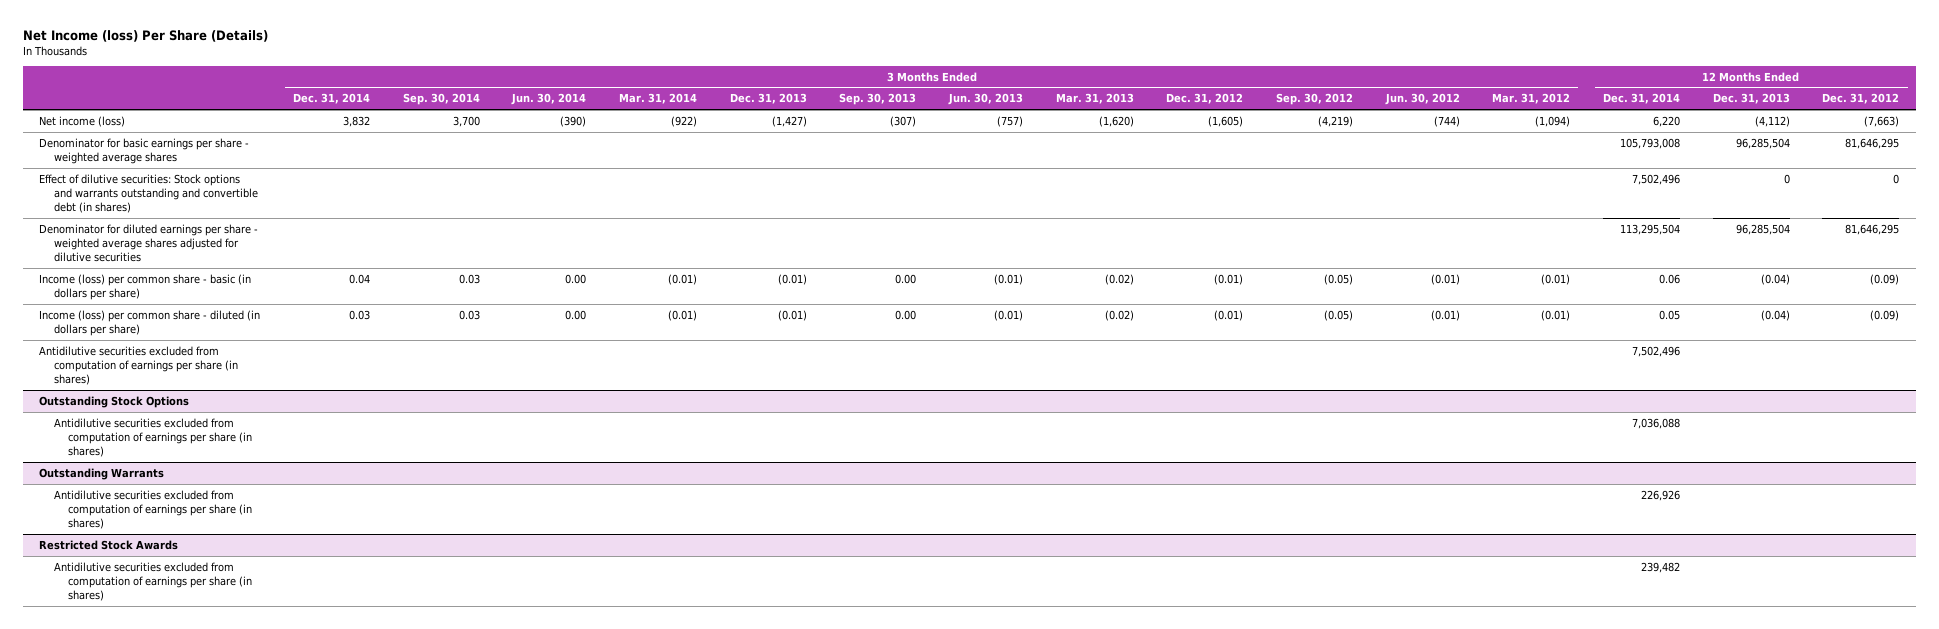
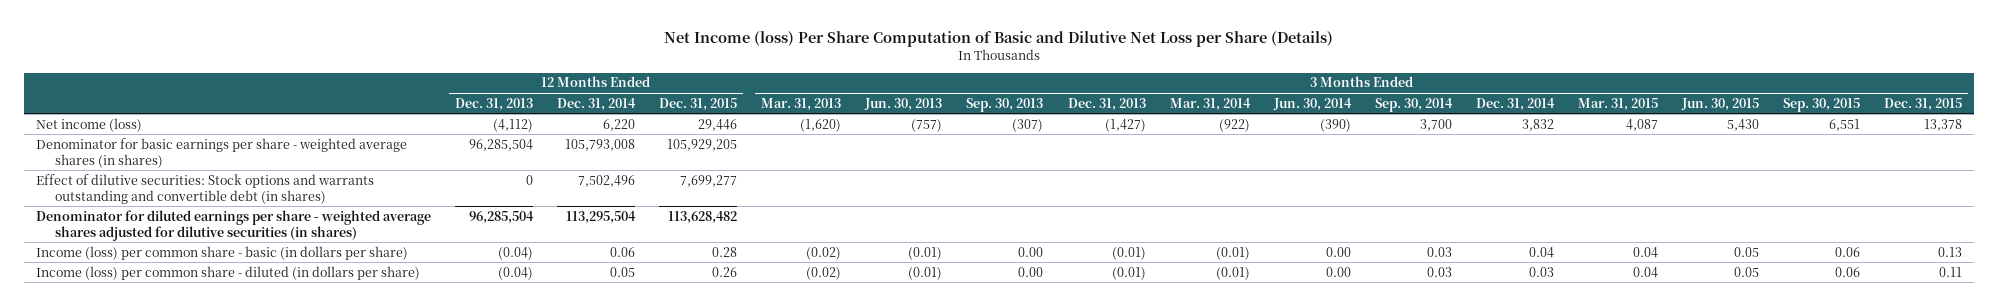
- Net Income (loss) Per Share (Details)
+ Net Income (loss) Per Share Computation of Basic and Dilutive Net Loss per Share (Details)
- | 3 Months Ended Dec. 31, 2014 | 3 Months Ended Sep. 30, 2014 | 3 Months Ended Jun. 30, 2014 | 3 Months Ended Mar. 31, 2014 | 3 Months Ended Dec. 31, 2013 | 3 Months Ended Sep. 30, 2013 | 3 Months Ended Jun. 30, 2013 | 3 Months Ended Mar. 31, 2013 | 3 Months Ended Dec. 31, 2012 | 3 Months Ended Sep. 30, 2012 | 3 Months Ended Jun. 30, 2012 | 3 Months Ended Mar. 31, 2012 | 12 Months Ended Dec. 31, 2014 | 12 Months Ended Dec. 31, 2013 | 12 Months Ended Dec. 31, 2012
+ | 12 Months Ended Dec. 31, 2013 | 12 Months Ended Dec. 31, 2014 | 12 Months Ended Dec. 31, 2015 | 3 Months Ended Mar. 31, 2013 | 3 Months Ended Jun. 30, 2013 | 3 Months Ended Sep. 30, 2013 | 3 Months Ended Dec. 31, 2013 | 3 Months Ended Mar. 31, 2014 | 3 Months Ended Jun. 30, 2014 | 3 Months Ended Sep. 30, 2014 | 3 Months Ended Dec. 31, 2014 | 3 Months Ended Mar. 31, 2015 | 3 Months Ended Jun. 30, 2015 | 3 Months Ended Sep. 30, 2015 | 3 Months Ended Dec. 31, 2015
- Denominator for basic earnings per share - weighted average shares | | | | | | | | | | | | | 105,793,008 | 96,285,504 | 81,646,295
+ Denominator for basic earnings per share - weighted average shares (in shares) | 96,285,504 | 105,793,008 | 105,929,205 | | | | | | | | | | | |
- Denominator for diluted earnings per share - weighted average shares adjusted for dilutive securities | | | | | | | | | | | | | 113,295,504 | 96,285,504 | 81,646,295
+ Denominator for diluted earnings per share - weighted average shares adjusted for dilutive securities (in shares) | 96,285,504 | 113,295,504 | 113,628,482 | | | | | | | | | | | |
- Antidilutive securities excluded from computation of earnings per share (in shares) | | | | | | | | | | | | | 7,502,496 | |
- Outstanding Stock Options
- Antidilutive securities excluded from computation of earnings per share (in shares) | | | | | | | | | | | | | 7,036,088 | |
- Outstanding Warrants
- Antidilutive securities excluded from computation of earnings per share (in shares) | | | | | | | | | | | | | 226,926 | |
- Restricted Stock Awards
- Antidilutive securities excluded from computation of earnings per share (in shares) | | | | | | | | | | | | | 239,482 | |

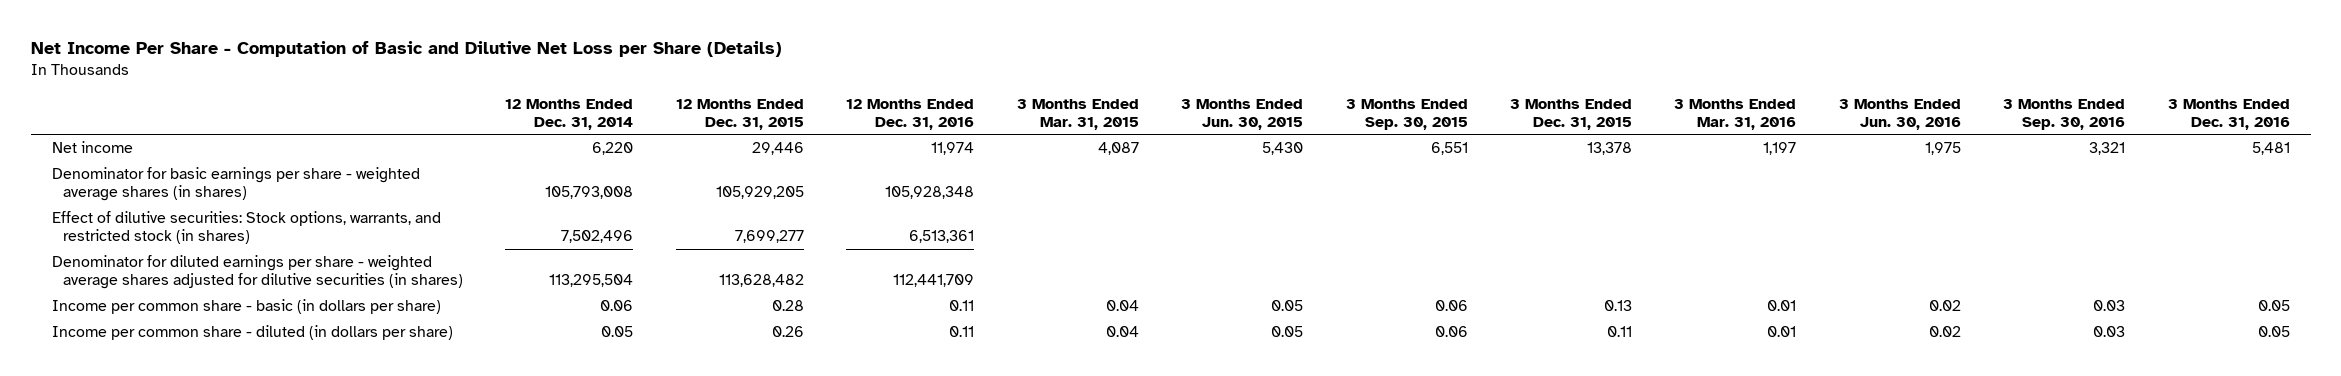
- Net Income (loss) Per Share Computation of Basic and Dilutive Net Loss per Share (Details)
+ Net Income Per Share - Computation of Basic and Dilutive Net Loss per Share (Details)
- | 12 Months Ended Dec. 31, 2013 | 12 Months Ended Dec. 31, 2014 | 12 Months Ended Dec. 31, 2015 | 3 Months Ended Mar. 31, 2013 | 3 Months Ended Jun. 30, 2013 | 3 Months Ended Sep. 30, 2013 | 3 Months Ended Dec. 31, 2013 | 3 Months Ended Mar. 31, 2014 | 3 Months Ended Jun. 30, 2014 | 3 Months Ended Sep. 30, 2014 | 3 Months Ended Dec. 31, 2014 | 3 Months Ended Mar. 31, 2015 | 3 Months Ended Jun. 30, 2015 | 3 Months Ended Sep. 30, 2015 | 3 Months Ended Dec. 31, 2015
+ | 12 Months Ended Dec. 31, 2014 | 12 Months Ended Dec. 31, 2015 | 12 Months Ended Dec. 31, 2016 | 3 Months Ended Mar. 31, 2015 | 3 Months Ended Jun. 30, 2015 | 3 Months Ended Sep. 30, 2015 | 3 Months Ended Dec. 31, 2015 | 3 Months Ended Mar. 31, 2016 | 3 Months Ended Jun. 30, 2016 | 3 Months Ended Sep. 30, 2016 | 3 Months Ended Dec. 31, 2016
- Net income (loss) | (4,112) | 6,220 | 29,446 | (1,620) | (757) | (307) | (1,427) | (922) | (390) | 3,700 | 3,832 | 4,087 | 5,430 | 6,551 | 13,378
+ Net income | 6,220 | 29,446 | 11,974 | 4,087 | 5,430 | 6,551 | 13,378 | 1,197 | 1,975 | 3,321 | 5,481
- Effect of dilutive securities: Stock options and warrants outstanding and convertible debt (in shares) | 0 | 7,502,496 | 7,699,277 | | | | | | | | | | | |
+ Effect of dilutive securities: Stock options, warrants, and restricted stock (in shares) | 7,502,496 | 7,699,277 | 6,513,361 | | | | | | | |
- Income (loss) per common share - basic (in dollars per share) | (0.04) | 0.06 | 0.28 | (0.02) | (0.01) | 0.00 | (0.01) | (0.01) | 0.00 | 0.03 | 0.04 | 0.04 | 0.05 | 0.06 | 0.13
- Income (loss) per common share - diluted (in dollars per share) | (0.04) | 0.05 | 0.26 | (0.02) | (0.01) | 0.00 | (0.01) | (0.01) | 0.00 | 0.03 | 0.03 | 0.04 | 0.05 | 0.06 | 0.11
+ Income per common share - basic (in dollars per share) | 0.06 | 0.28 | 0.11 | 0.04 | 0.05 | 0.06 | 0.13 | 0.01 | 0.02 | 0.03 | 0.05
+ Income per common share - diluted (in dollars per share) | 0.05 | 0.26 | 0.11 | 0.04 | 0.05 | 0.06 | 0.11 | 0.01 | 0.02 | 0.03 | 0.05

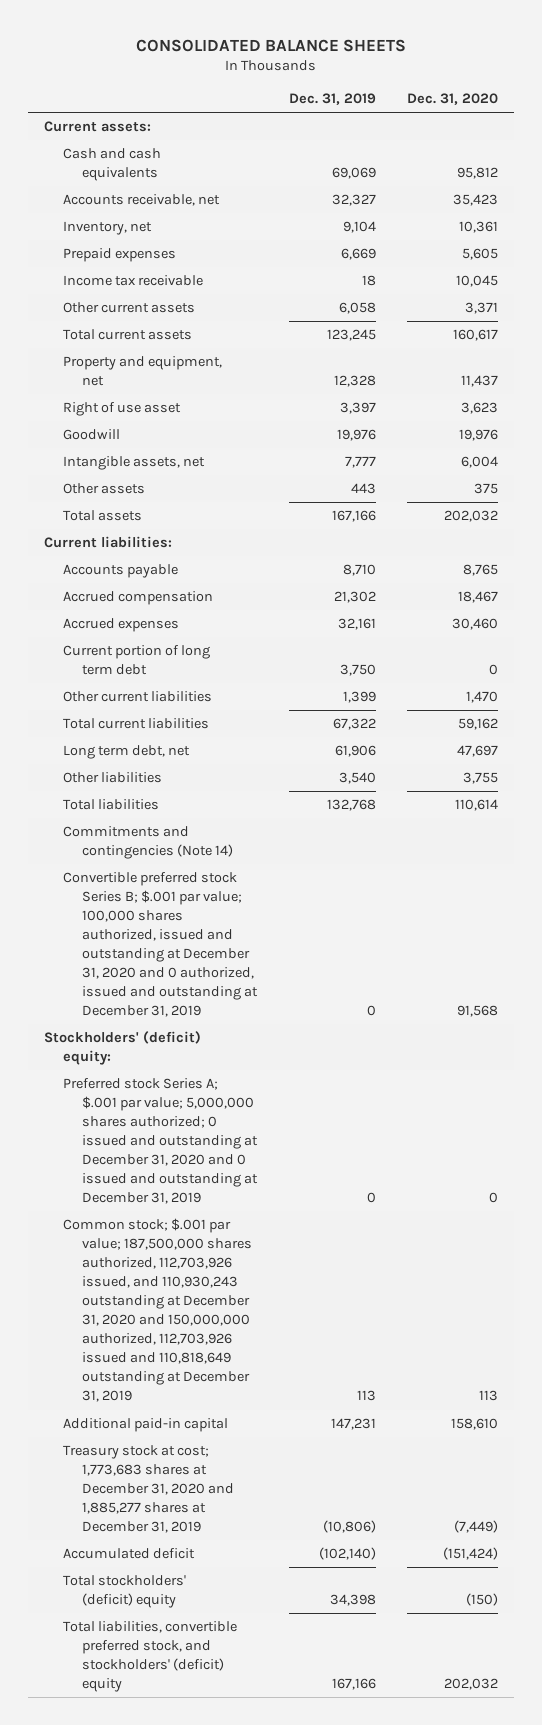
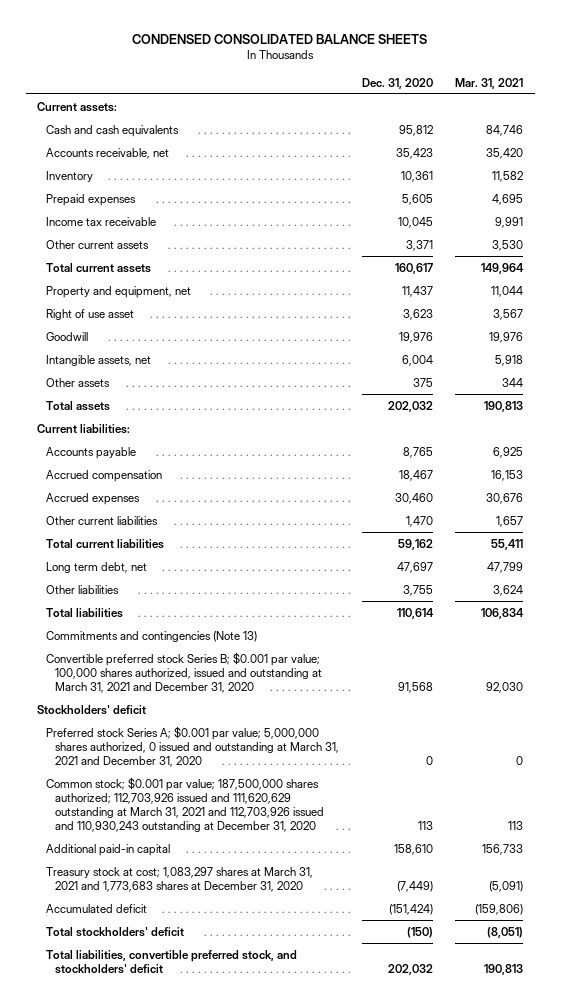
- CONSOLIDATED BALANCE SHEETS
+ CONDENSED CONSOLIDATED BALANCE SHEETS
- | Dec. 31, 2019 | Dec. 31, 2020
+ | Dec. 31, 2020 | Mar. 31, 2021
- Inventory, net | 9,104 | 10,361
+ Inventory | 10,361 | 11,582
- Current portion of long term debt | 3,750 | 0
- Commitments and contingencies (Note 14)
- Convertible preferred stock Series B; $.001 par value; 100,000 shares authorized, issued and outstanding at December 31, 2020 and 0 authorized, issued and outstanding at December 31, 2019 | 0 | 91,568
- Stockholders' (deficit) equity:
- Preferred stock Series A; $.001 par value; 5,000,000 shares authorized; 0 issued and outstanding at December 31, 2020 and 0 issued and outstanding at December 31, 2019 | 0 | 0
- Common stock; $.001 par value; 187,500,000 shares authorized, 112,703,926 issued, and 110,930,243 outstanding at December 31, 2020 and 150,000,000 authorized, 112,703,926 issued and 110,818,649 outstanding at December 31, 2019 | 113 | 113
+ Commitments and contingencies (Note 13)
+ Convertible preferred stock Series B; $0.001 par value; 100,000 shares authorized, issued and outstanding at March 31, 2021 and December 31, 2020 | 91,568 | 92,030
+ Stockholders' deficit
+ Preferred stock Series A; $0.001 par value; 5,000,000 shares authorized, 0 issued and outstanding at March 31, 2021 and December 31, 2020 | 0 | 0
+ Common stock; $0.001 par value; 187,500,000 shares authorized; 112,703,926 issued and 111,620,629 outstanding at March 31, 2021 and 112,703,926 issued and 110,930,243 outstanding at December 31, 2020 | 113 | 113
- Treasury stock at cost; 1,773,683 shares at December 31, 2020 and 1,885,277 shares at December 31, 2019 | (10,806) | (7,449)
+ Treasury stock at cost; 1,083,297 shares at March 31, 2021 and 1,773,683 shares at December 31, 2020 | (7,449) | (5,091)
- Total stockholders' (deficit) equity | 34,398 | (150)
- Total liabilities, convertible preferred stock, and stockholders' (deficit) equity | 167,166 | 202,032
+ Total stockholders' deficit | (150) | (8,051)
+ Total liabilities, convertible preferred stock, and stockholders' deficit | 202,032 | 190,813

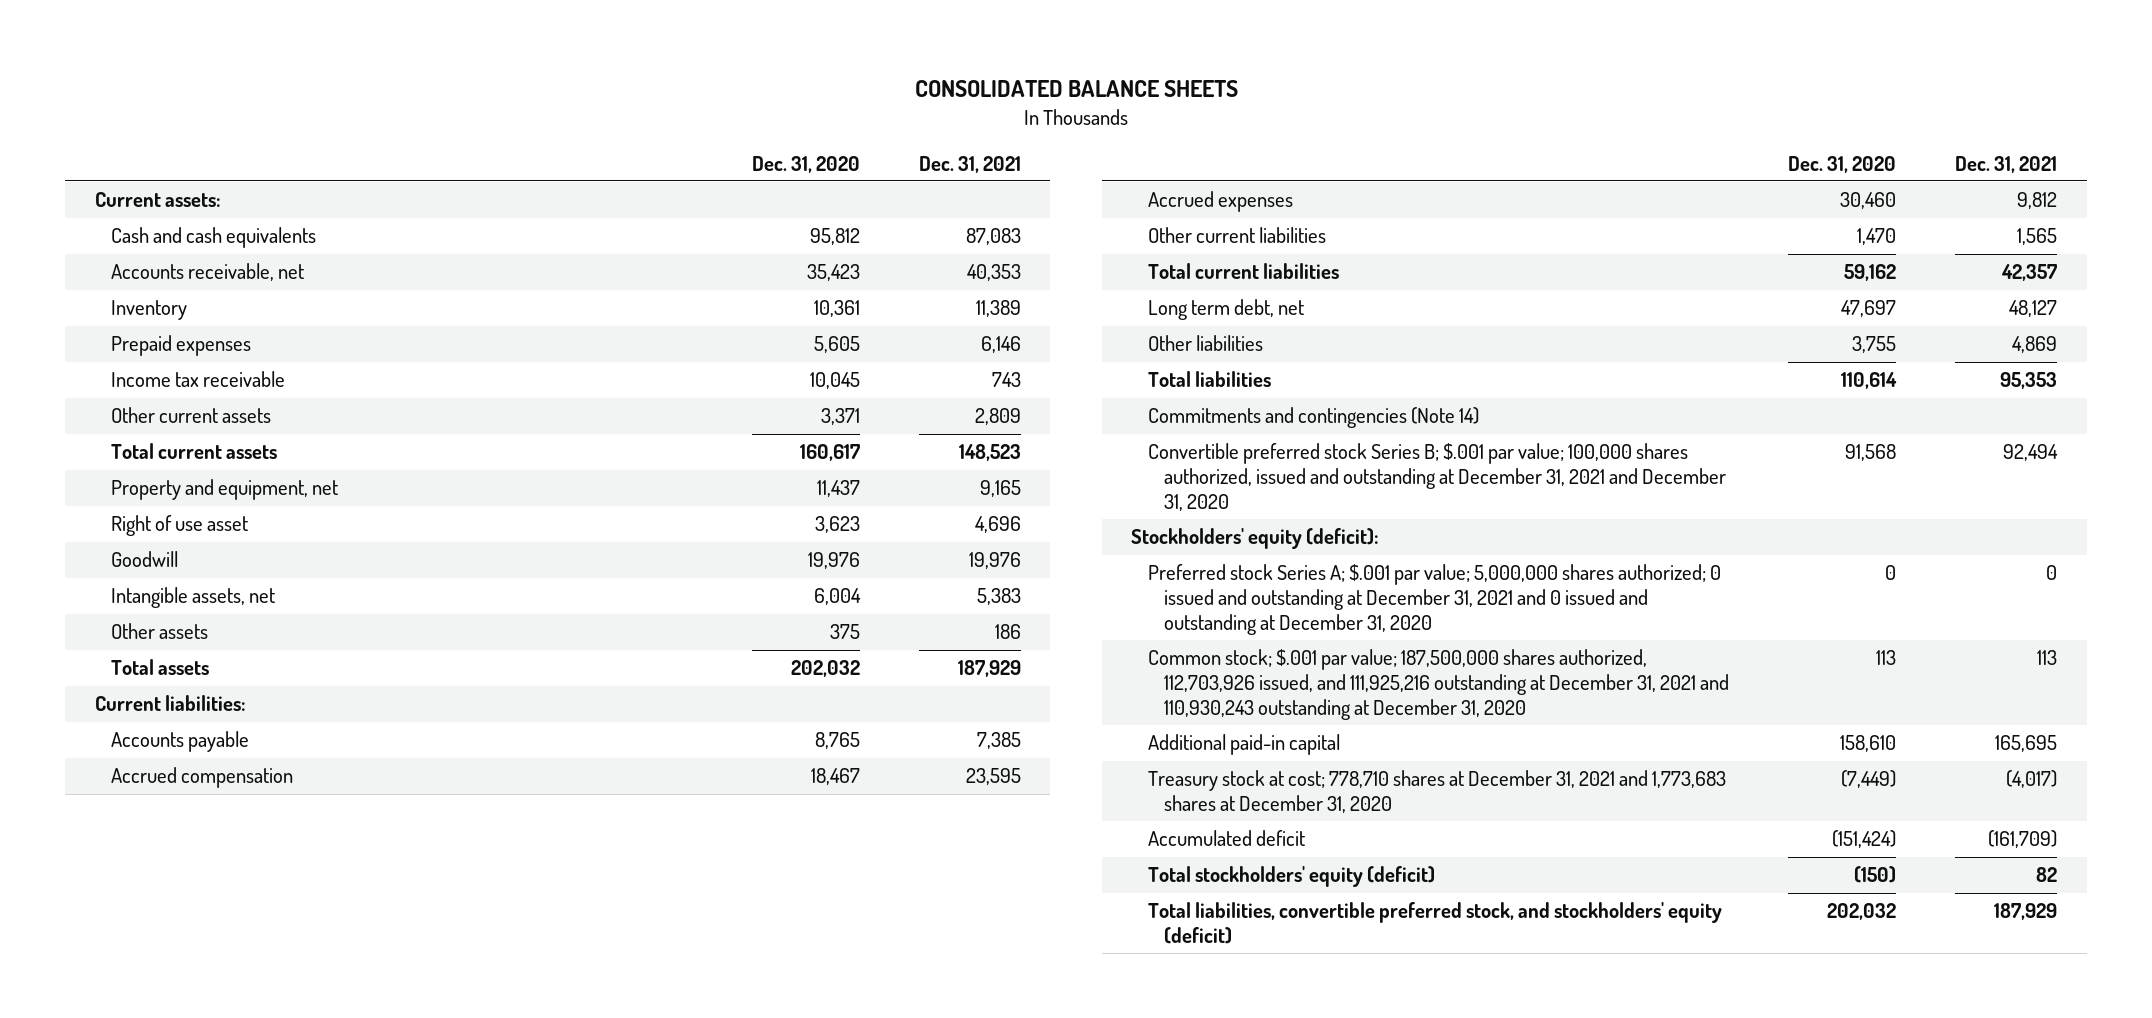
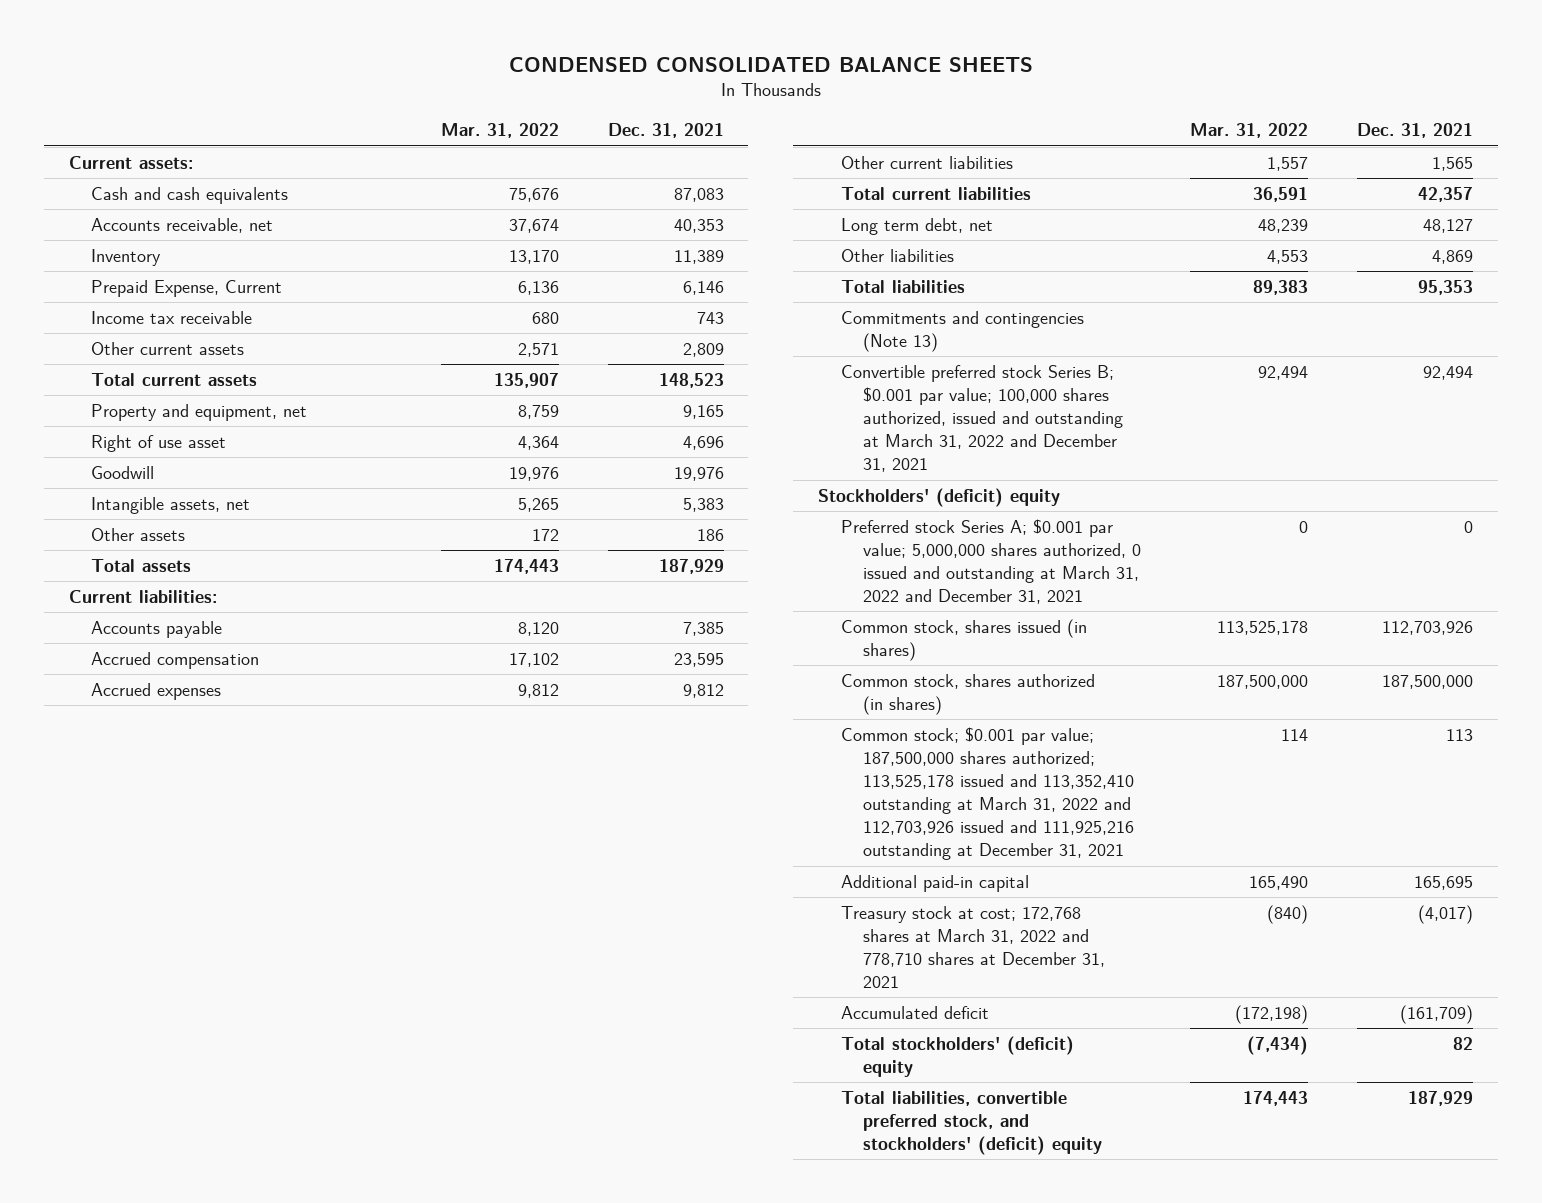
- CONSOLIDATED BALANCE SHEETS
+ CONDENSED CONSOLIDATED BALANCE SHEETS
- | Dec. 31, 2020 | Dec. 31, 2021
+ | Mar. 31, 2022 | Dec. 31, 2021
- Prepaid expenses | 5,605 | 6,146
+ Prepaid Expense, Current | 6,136 | 6,146
- Commitments and contingencies (Note 14)
- Convertible preferred stock Series B; $.001 par value; 100,000 shares authorized, issued and outstanding at December 31, 2021 and December 31, 2020 | 91,568 | 92,494
- Stockholders' equity (deficit):
- Preferred stock Series A; $.001 par value; 5,000,000 shares authorized; 0 issued and outstanding at December 31, 2021 and 0 issued and outstanding at December 31, 2020 | 0 | 0
- Common stock; $.001 par value; 187,500,000 shares authorized, 112,703,926 issued, and 111,925,216 outstanding at December 31, 2021 and 110,930,243 outstanding at December 31, 2020 | 113 | 113
+ Commitments and contingencies (Note 13)
+ Convertible preferred stock Series B; $0.001 par value; 100,000 shares authorized, issued and outstanding at March 31, 2022 and December 31, 2021 | 92,494 | 92,494
+ Stockholders' (deficit) equity
+ Preferred stock Series A; $0.001 par value; 5,000,000 shares authorized, 0 issued and outstanding at March 31, 2022 and December 31, 2021 | 0 | 0
+ Common stock, shares issued (in shares) | 113,525,178 | 112,703,926
+ Common stock, shares authorized (in shares) | 187,500,000 | 187,500,000
+ Common stock; $0.001 par value; 187,500,000 shares authorized; 113,525,178 issued and 113,352,410 outstanding at March 31, 2022 and 112,703,926 issued and 111,925,216 outstanding at December 31, 2021 | 114 | 113
- Treasury stock at cost; 778,710 shares at December 31, 2021 and 1,773,683 shares at December 31, 2020 | (7,449) | (4,017)
+ Treasury stock at cost; 172,768 shares at March 31, 2022 and 778,710 shares at December 31, 2021 | (840) | (4,017)
- Total stockholders' equity (deficit) | (150) | 82
- Total liabilities, convertible preferred stock, and stockholders' equity (deficit) | 202,032 | 187,929
+ Total stockholders' (deficit) equity | (7,434) | 82
+ Total liabilities, convertible preferred stock, and stockholders' (deficit) equity | 174,443 | 187,929

